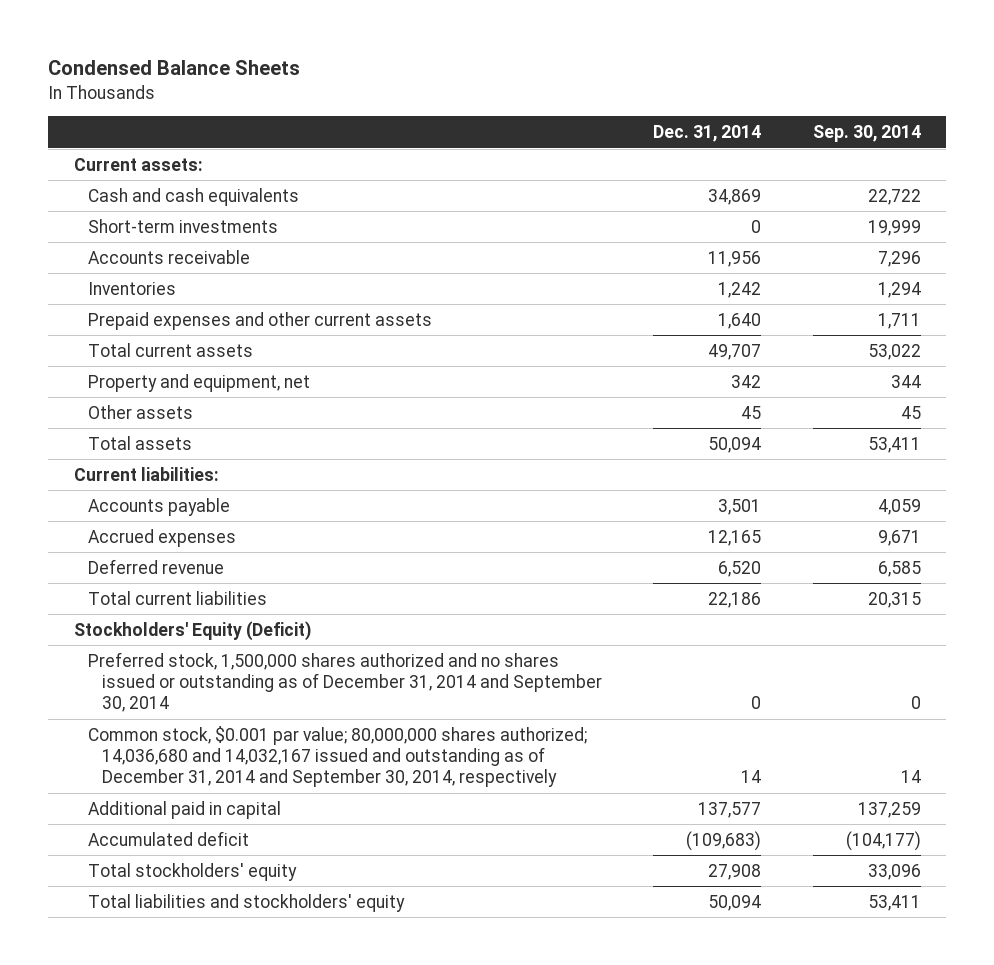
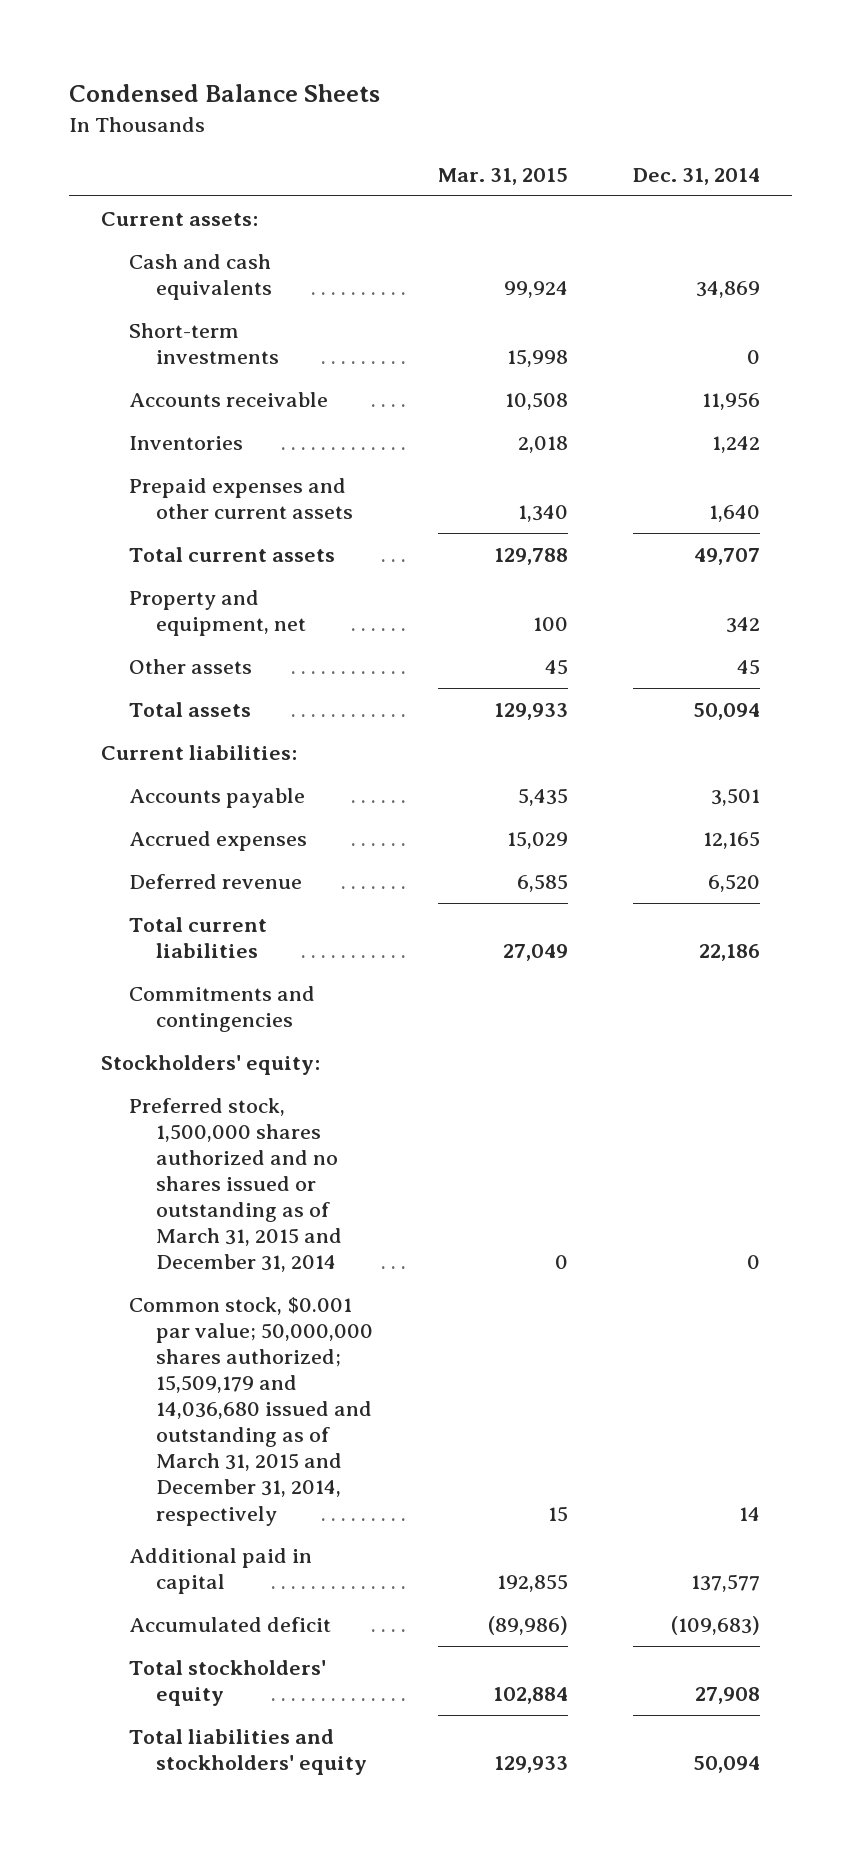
- | Dec. 31, 2014 | Sep. 30, 2014
+ | Mar. 31, 2015 | Dec. 31, 2014
- Stockholders' Equity (Deficit)
- Preferred stock, 1,500,000 shares authorized and no shares issued or outstanding as of December 31, 2014 and September 30, 2014 | 0 | 0
- Common stock, $0.001 par value; 80,000,000 shares authorized; 14,036,680 and 14,032,167 issued and outstanding as of December 31, 2014 and September 30, 2014, respectively | 14 | 14
+ Commitments and contingencies
+ Stockholders' equity:
+ Preferred stock, 1,500,000 shares authorized and no shares issued or outstanding as of March 31, 2015 and December 31, 2014 | 0 | 0
+ Common stock, $0.001 par value; 50,000,000 shares authorized; 15,509,179 and 14,036,680 issued and outstanding as of March 31, 2015 and December 31, 2014, respectively | 15 | 14

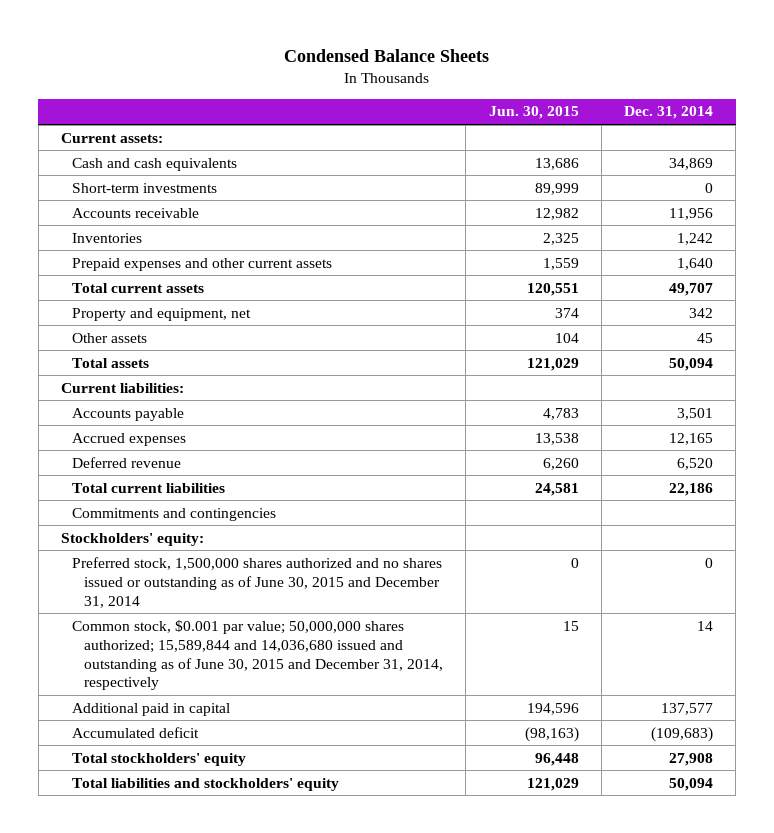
- | Mar. 31, 2015 | Dec. 31, 2014
+ | Jun. 30, 2015 | Dec. 31, 2014
- Preferred stock, 1,500,000 shares authorized and no shares issued or outstanding as of March 31, 2015 and December 31, 2014 | 0 | 0
- Common stock, $0.001 par value; 50,000,000 shares authorized; 15,509,179 and 14,036,680 issued and outstanding as of March 31, 2015 and December 31, 2014, respectively | 15 | 14
+ Preferred stock, 1,500,000 shares authorized and no shares issued or outstanding as of June 30, 2015 and December 31, 2014 | 0 | 0
+ Common stock, $0.001 par value; 50,000,000 shares authorized; 15,589,844 and 14,036,680 issued and outstanding as of June 30, 2015 and December 31, 2014, respectively | 15 | 14

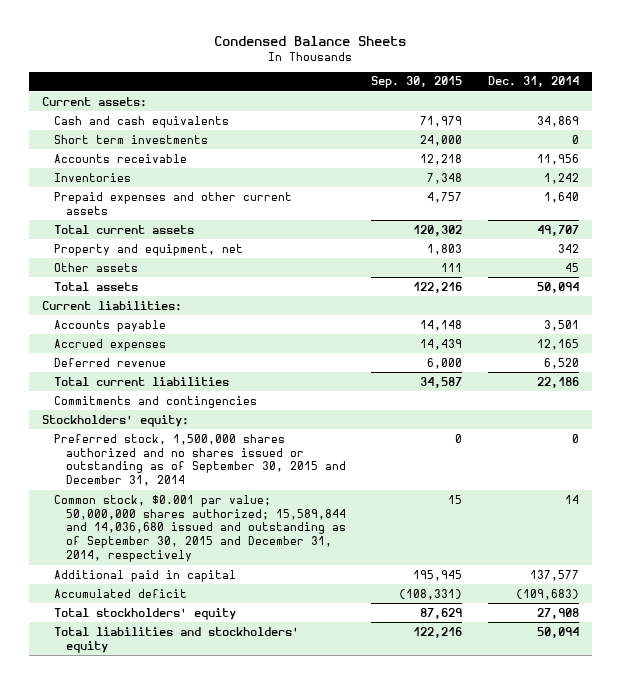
- | Jun. 30, 2015 | Dec. 31, 2014
+ | Sep. 30, 2015 | Dec. 31, 2014
- Short-term investments | 89,999 | 0
+ Short term investments | 24,000 | 0
- Preferred stock, 1,500,000 shares authorized and no shares issued or outstanding as of June 30, 2015 and December 31, 2014 | 0 | 0
- Common stock, $0.001 par value; 50,000,000 shares authorized; 15,589,844 and 14,036,680 issued and outstanding as of June 30, 2015 and December 31, 2014, respectively | 15 | 14
+ Preferred stock, 1,500,000 shares authorized and no shares issued or outstanding as of September 30, 2015 and December 31, 2014 | 0 | 0
+ Common stock, $0.001 par value; 50,000,000 shares authorized; 15,589,844 and 14,036,680 issued and outstanding as of September 30, 2015 and December 31, 2014, respectively | 15 | 14

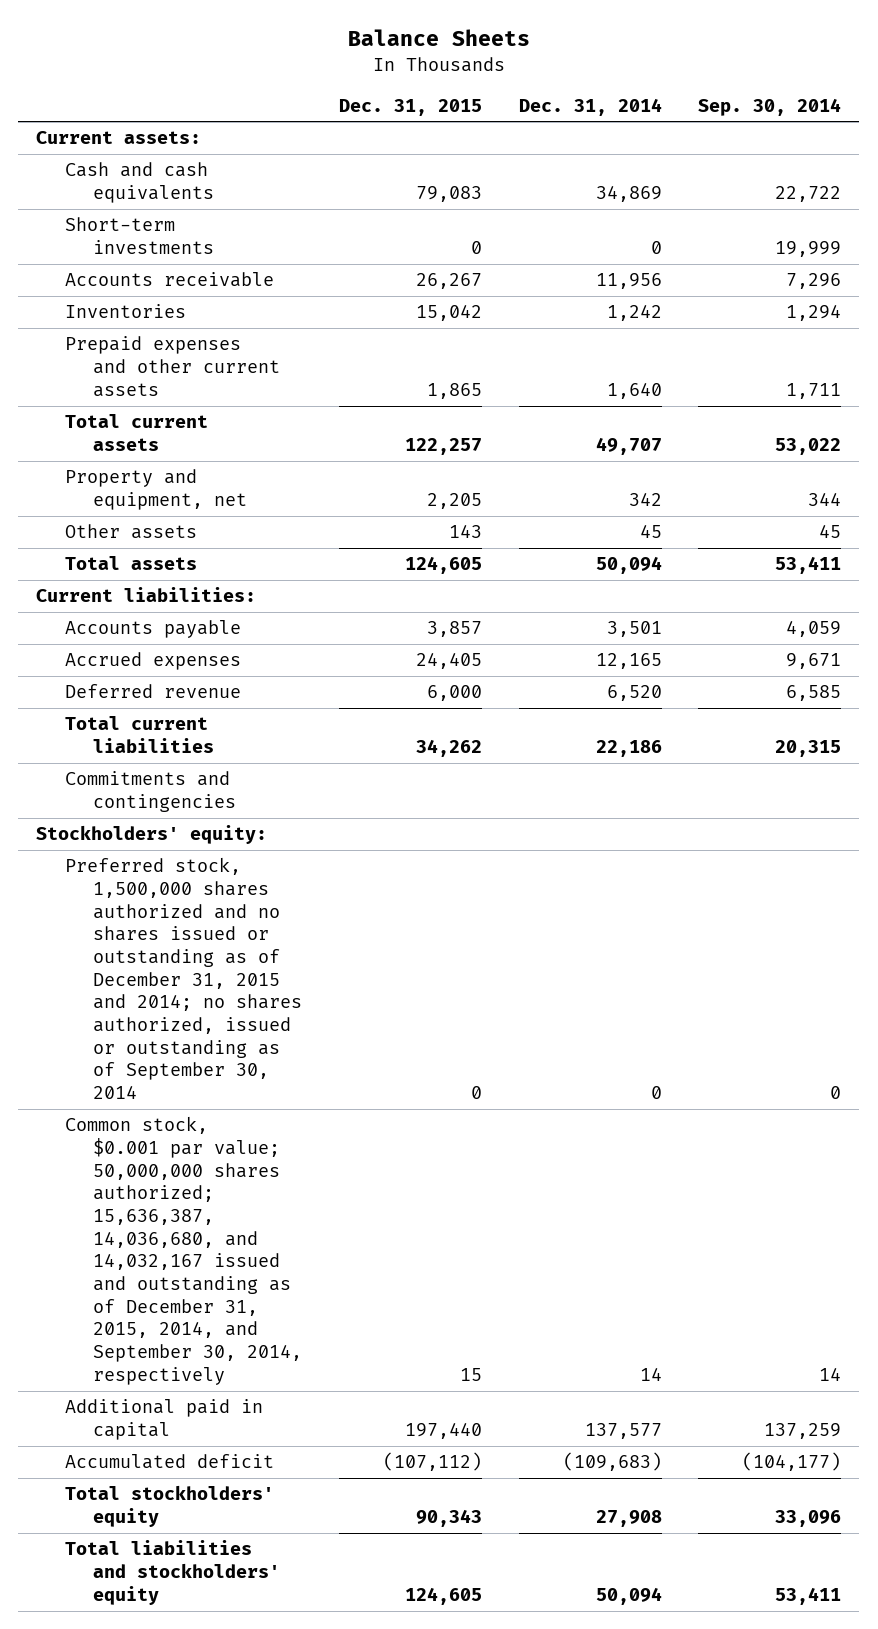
- Condensed Balance Sheets
+ Balance Sheets
- | Sep. 30, 2015 | Dec. 31, 2014
+ | Dec. 31, 2015 | Dec. 31, 2014 | Sep. 30, 2014
- Short term investments | 24,000 | 0
+ Short-term investments | 0 | 0 | 19,999
- Preferred stock, 1,500,000 shares authorized and no shares issued or outstanding as of September 30, 2015 and December 31, 2014 | 0 | 0
- Common stock, $0.001 par value; 50,000,000 shares authorized; 15,589,844 and 14,036,680 issued and outstanding as of September 30, 2015 and December 31, 2014, respectively | 15 | 14
+ Preferred stock, 1,500,000 shares authorized and no shares issued or outstanding as of December 31, 2015 and 2014; no shares authorized, issued or outstanding as of September 30, 2014 | 0 | 0 | 0
+ Common stock, $0.001 par value; 50,000,000 shares authorized; 15,636,387, 14,036,680, and 14,032,167 issued and outstanding as of December 31, 2015, 2014, and September 30, 2014, respectively | 15 | 14 | 14

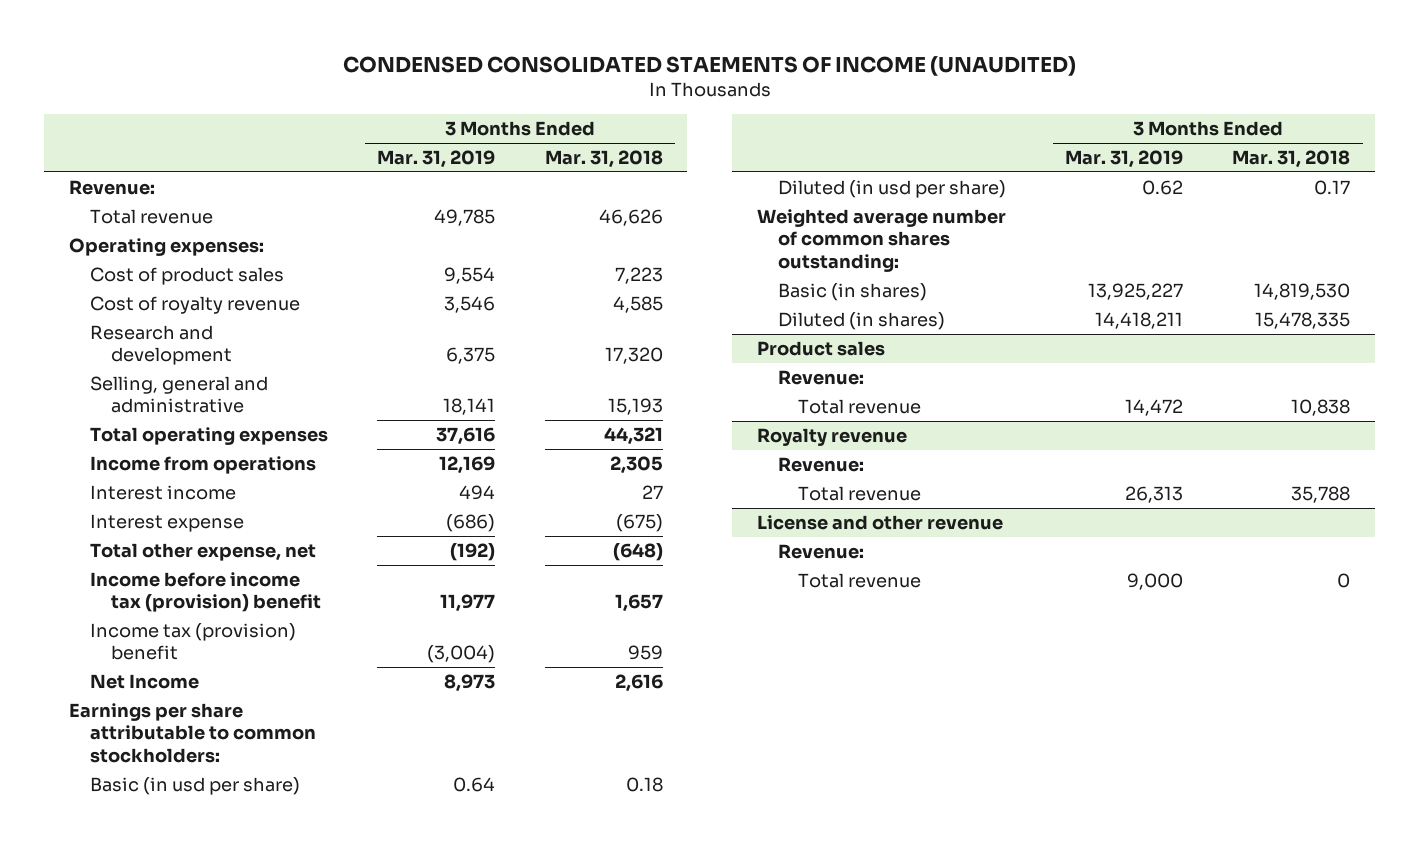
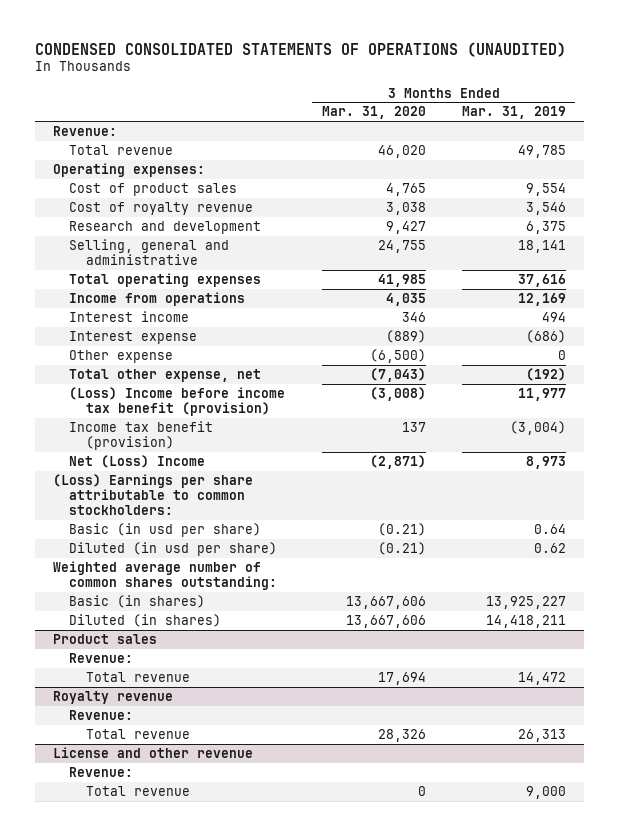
- CONDENSED CONSOLIDATED STAEMENTS OF INCOME (UNAUDITED)
+ CONDENSED CONSOLIDATED STATEMENTS OF OPERATIONS (UNAUDITED)
- | 3 Months Ended Mar. 31, 2019 | 3 Months Ended Mar. 31, 2018
+ | 3 Months Ended Mar. 31, 2020 | 3 Months Ended Mar. 31, 2019
+ Other expense | (6,500) | 0
- Income before income tax (provision) benefit | 11,977 | 1,657
- Income tax (provision) benefit | (3,004) | 959
- Net Income | 8,973 | 2,616
- Earnings per share attributable to common stockholders:
+ (Loss) Income before income tax benefit (provision) | (3,008) | 11,977
+ Income tax benefit (provision) | 137 | (3,004)
+ Net (Loss) Income | (2,871) | 8,973
+ (Loss) Earnings per share attributable to common stockholders:

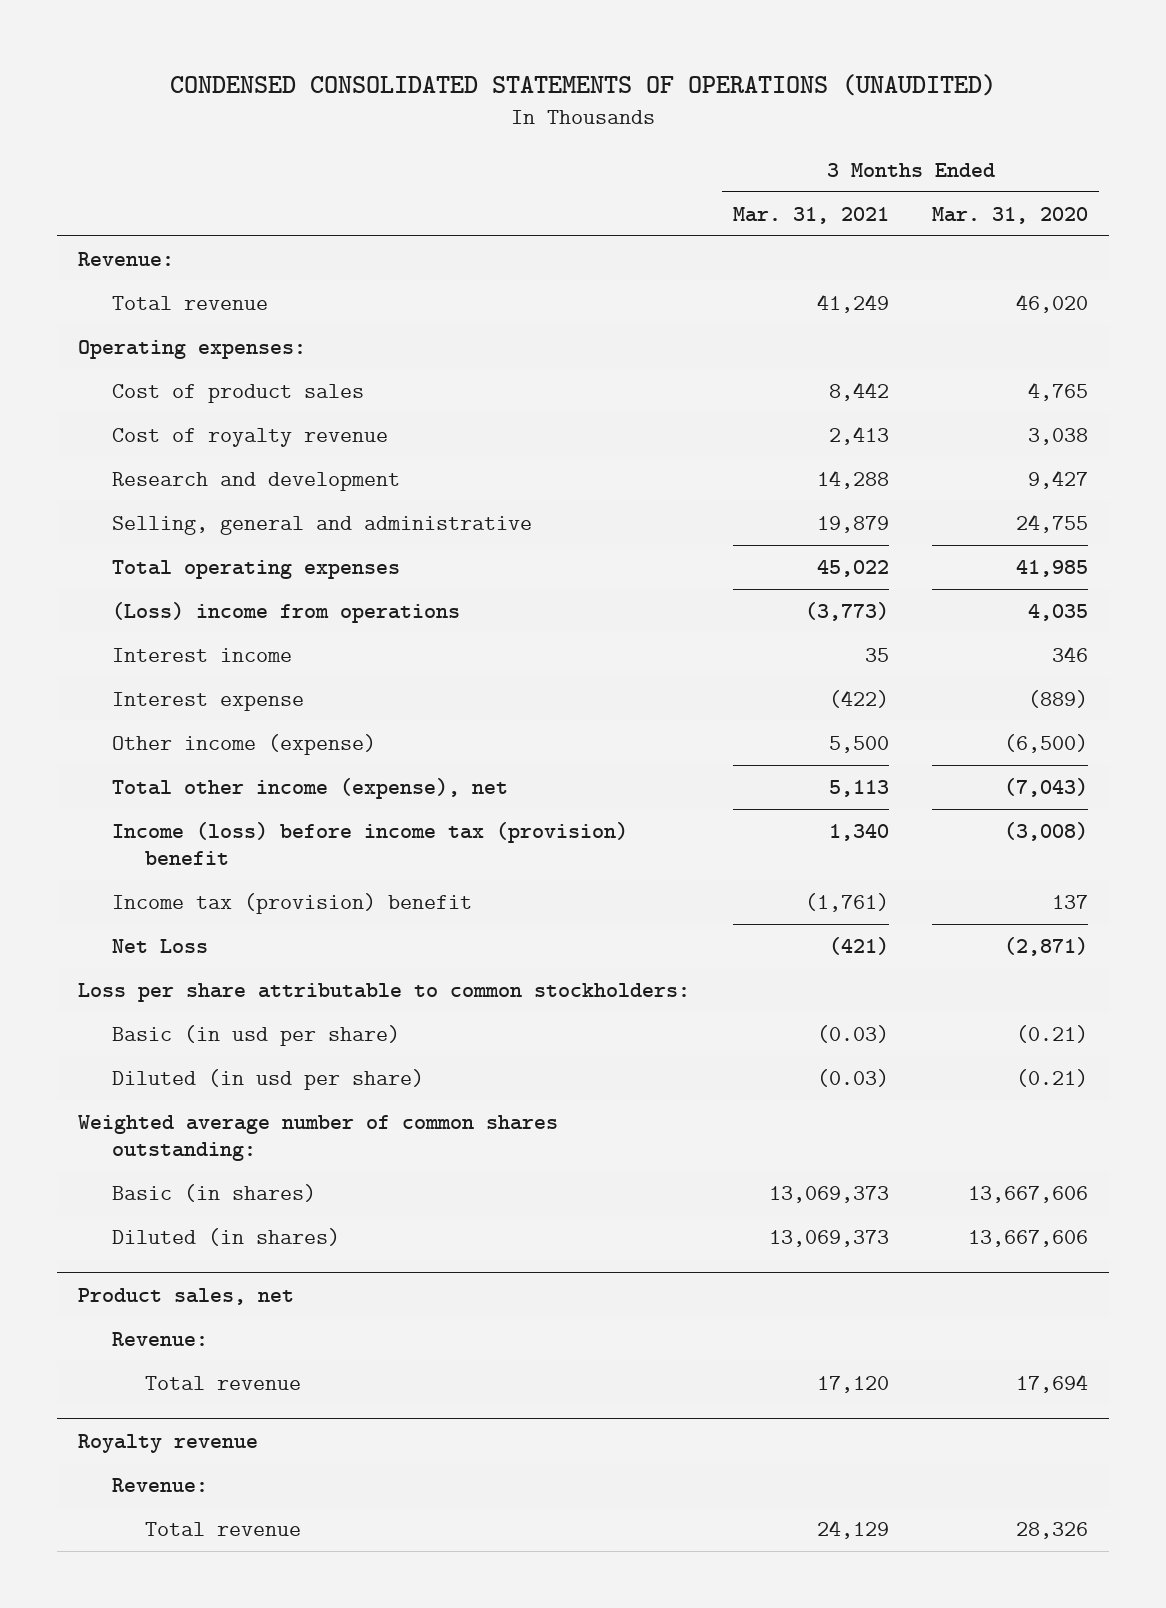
- | 3 Months Ended Mar. 31, 2020 | 3 Months Ended Mar. 31, 2019
+ | 3 Months Ended Mar. 31, 2021 | 3 Months Ended Mar. 31, 2020
- Income from operations | 4,035 | 12,169
+ (Loss) income from operations | (3,773) | 4,035
- Other expense | (6,500) | 0
- Total other expense, net | (7,043) | (192)
- (Loss) Income before income tax benefit (provision) | (3,008) | 11,977
- Income tax benefit (provision) | 137 | (3,004)
- Net (Loss) Income | (2,871) | 8,973
- (Loss) Earnings per share attributable to common stockholders:
+ Other income (expense) | 5,500 | (6,500)
+ Total other income (expense), net | 5,113 | (7,043)
+ Income (loss) before income tax (provision) benefit | 1,340 | (3,008)
+ Income tax (provision) benefit | (1,761) | 137
+ Net Loss | (421) | (2,871)
+ Loss per share attributable to common stockholders:
- Product sales
+ Product sales, net
- License and other revenue
- Revenue:
- Total revenue | 0 | 9,000

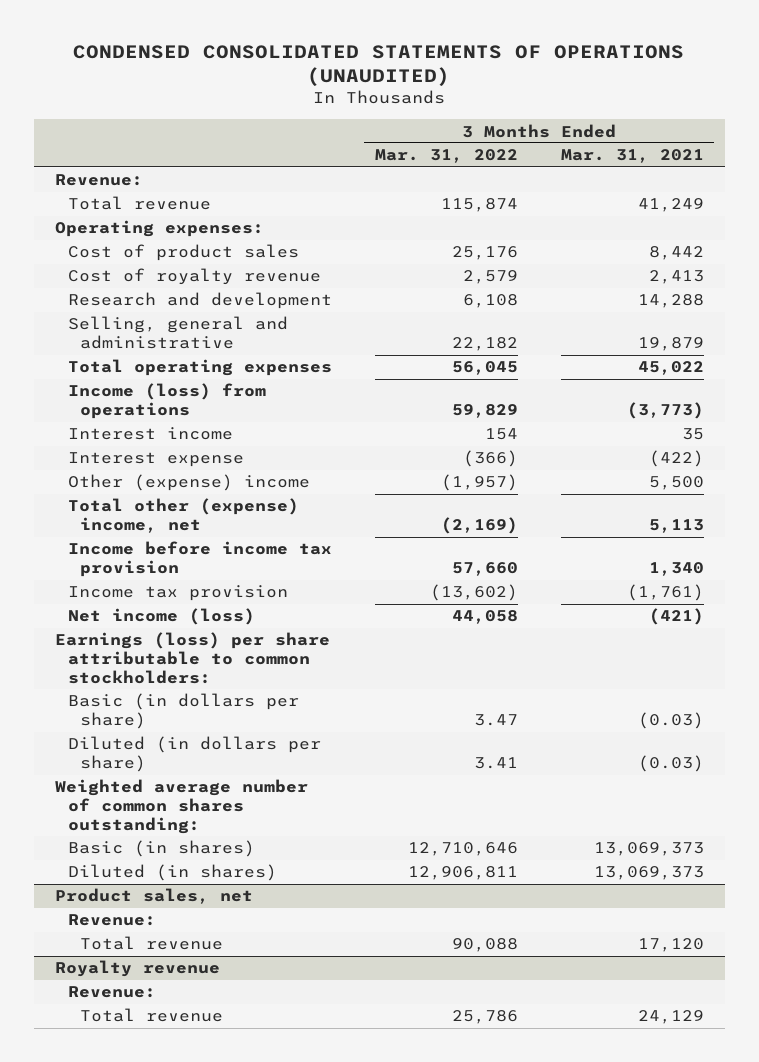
- | 3 Months Ended Mar. 31, 2021 | 3 Months Ended Mar. 31, 2020
+ | 3 Months Ended Mar. 31, 2022 | 3 Months Ended Mar. 31, 2021
- (Loss) income from operations | (3,773) | 4,035
+ Income (loss) from operations | 59,829 | (3,773)
- Other income (expense) | 5,500 | (6,500)
- Total other income (expense), net | 5,113 | (7,043)
- Income (loss) before income tax (provision) benefit | 1,340 | (3,008)
- Income tax (provision) benefit | (1,761) | 137
- Net Loss | (421) | (2,871)
- Loss per share attributable to common stockholders:
- Basic (in usd per share) | (0.03) | (0.21)
- Diluted (in usd per share) | (0.03) | (0.21)
+ Other (expense) income | (1,957) | 5,500
+ Total other (expense) income, net | (2,169) | 5,113
+ Income before income tax provision | 57,660 | 1,340
+ Income tax provision | (13,602) | (1,761)
+ Net income (loss) | 44,058 | (421)
+ Earnings (loss) per share attributable to common stockholders:
+ Basic (in dollars per share) | 3.47 | (0.03)
+ Diluted (in dollars per share) | 3.41 | (0.03)

